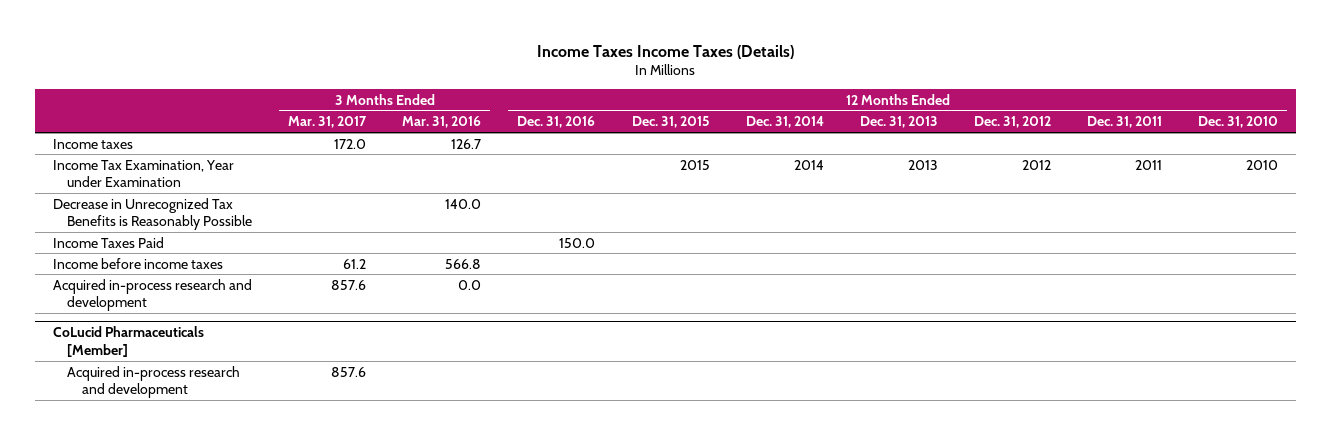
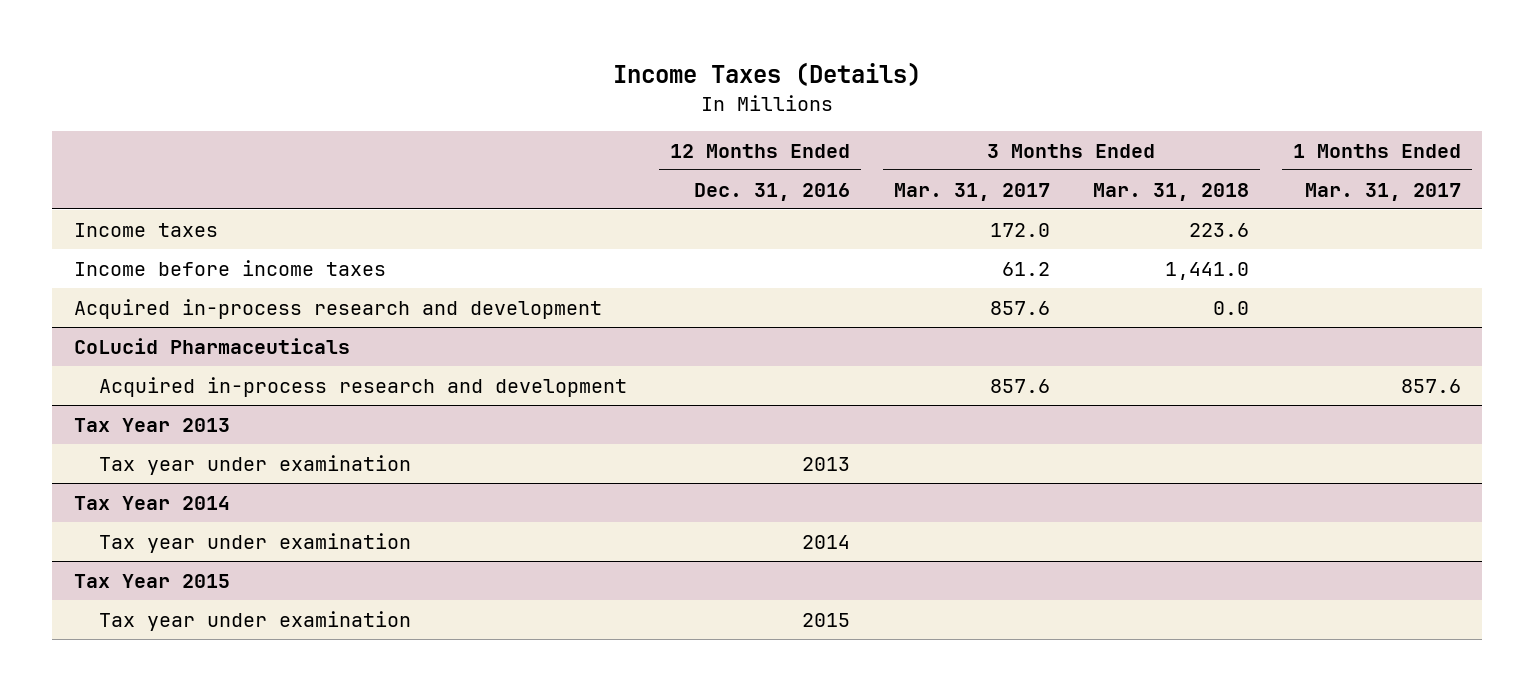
- Income Taxes Income Taxes (Details)
+ Income Taxes (Details)
- | 3 Months Ended Mar. 31, 2017 | 3 Months Ended Mar. 31, 2016 | 12 Months Ended Dec. 31, 2016 | 12 Months Ended Dec. 31, 2015 | 12 Months Ended Dec. 31, 2014 | 12 Months Ended Dec. 31, 2013 | 12 Months Ended Dec. 31, 2012 | 12 Months Ended Dec. 31, 2011 | 12 Months Ended Dec. 31, 2010
+ | 12 Months Ended Dec. 31, 2016 | 3 Months Ended Mar. 31, 2017 | 3 Months Ended Mar. 31, 2018 | 1 Months Ended Mar. 31, 2017
- Income Tax Examination, Year under Examination | | | | 2015 | 2014 | 2013 | 2012 | 2011 | 2010
- Decrease in Unrecognized Tax Benefits is Reasonably Possible | | 140.0 | | | | | | |
- Income Taxes Paid | | | 150.0 | | | | | |
- CoLucid Pharmaceuticals [Member]
+ CoLucid Pharmaceuticals
+ Tax Year 2013
+ Tax year under examination | 2013 | | |
+ Tax Year 2014
+ Tax year under examination | 2014 | | |
+ Tax Year 2015
+ Tax year under examination | 2015 | | |

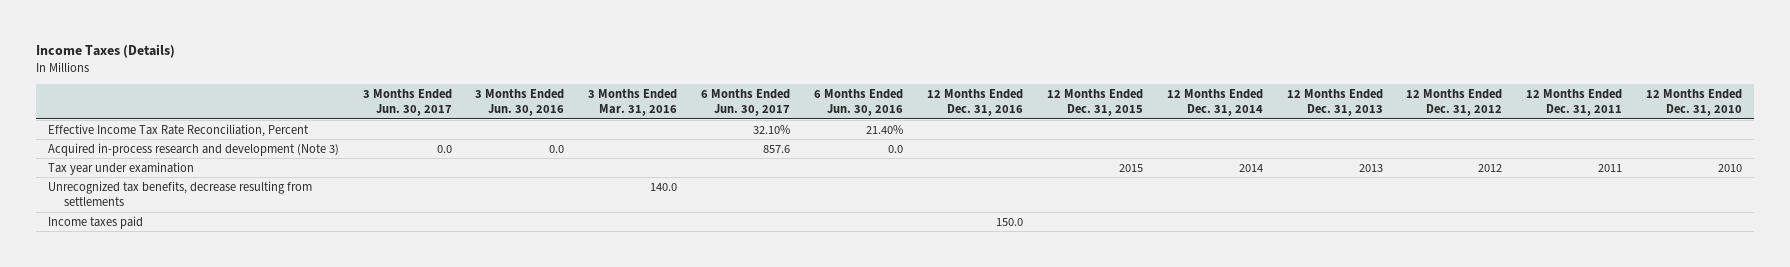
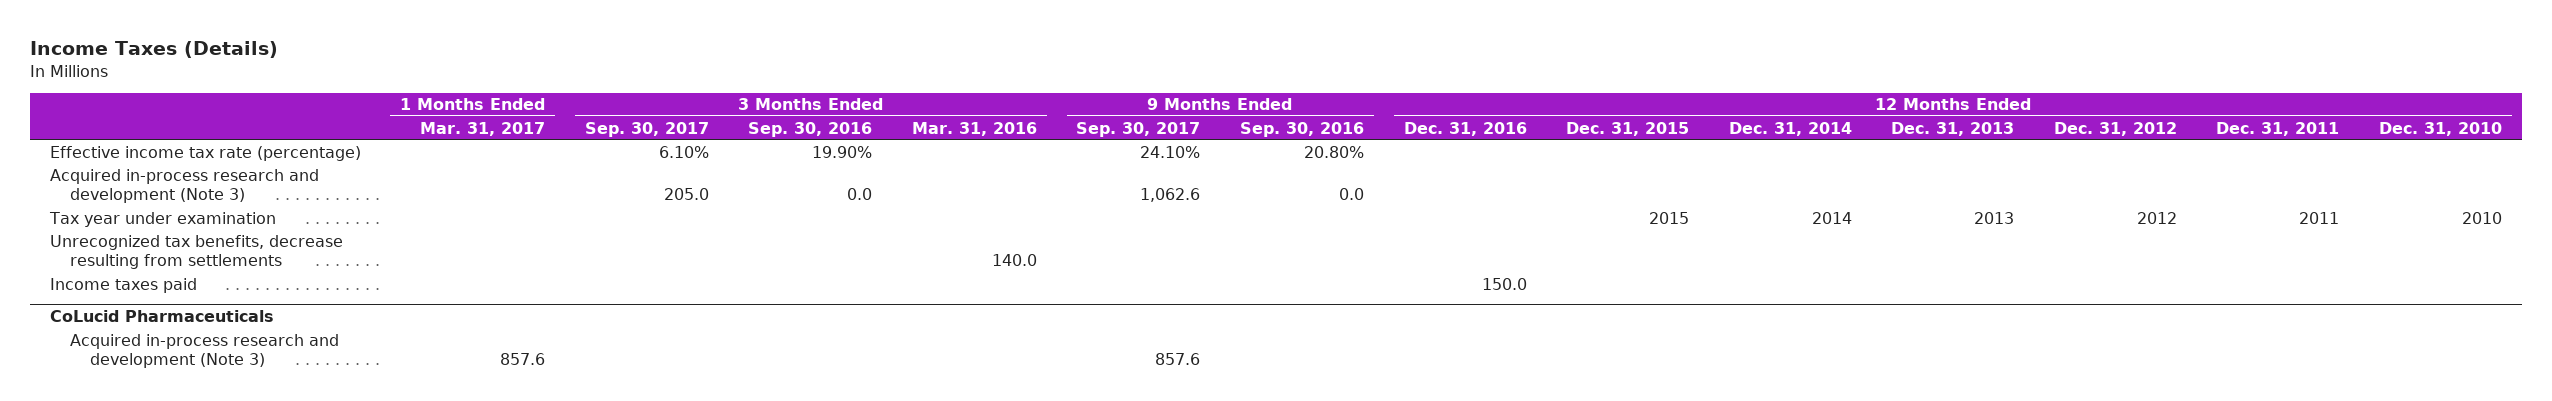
- | 3 Months Ended Jun. 30, 2017 | 3 Months Ended Jun. 30, 2016 | 3 Months Ended Mar. 31, 2016 | 6 Months Ended Jun. 30, 2017 | 6 Months Ended Jun. 30, 2016 | 12 Months Ended Dec. 31, 2016 | 12 Months Ended Dec. 31, 2015 | 12 Months Ended Dec. 31, 2014 | 12 Months Ended Dec. 31, 2013 | 12 Months Ended Dec. 31, 2012 | 12 Months Ended Dec. 31, 2011 | 12 Months Ended Dec. 31, 2010
+ | 1 Months Ended Mar. 31, 2017 | 3 Months Ended Sep. 30, 2017 | 3 Months Ended Sep. 30, 2016 | 3 Months Ended Mar. 31, 2016 | 9 Months Ended Sep. 30, 2017 | 9 Months Ended Sep. 30, 2016 | 12 Months Ended Dec. 31, 2016 | 12 Months Ended Dec. 31, 2015 | 12 Months Ended Dec. 31, 2014 | 12 Months Ended Dec. 31, 2013 | 12 Months Ended Dec. 31, 2012 | 12 Months Ended Dec. 31, 2011 | 12 Months Ended Dec. 31, 2010
- Effective Income Tax Rate Reconciliation, Percent | | | | 32.10% | 21.40% | | | | | | |
+ Effective income tax rate (percentage) | | 6.10% | 19.90% | | 24.10% | 20.80% | | | | | | |
+ CoLucid Pharmaceuticals
+ Acquired in-process research and development (Note 3) | 857.6 | | | | 857.6 | | | | | | | |

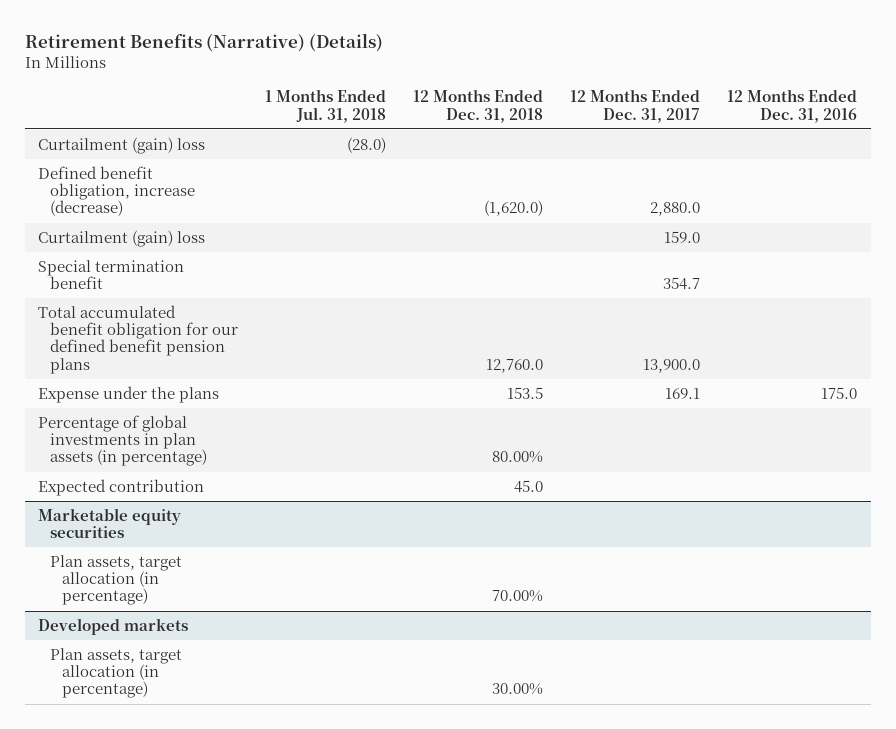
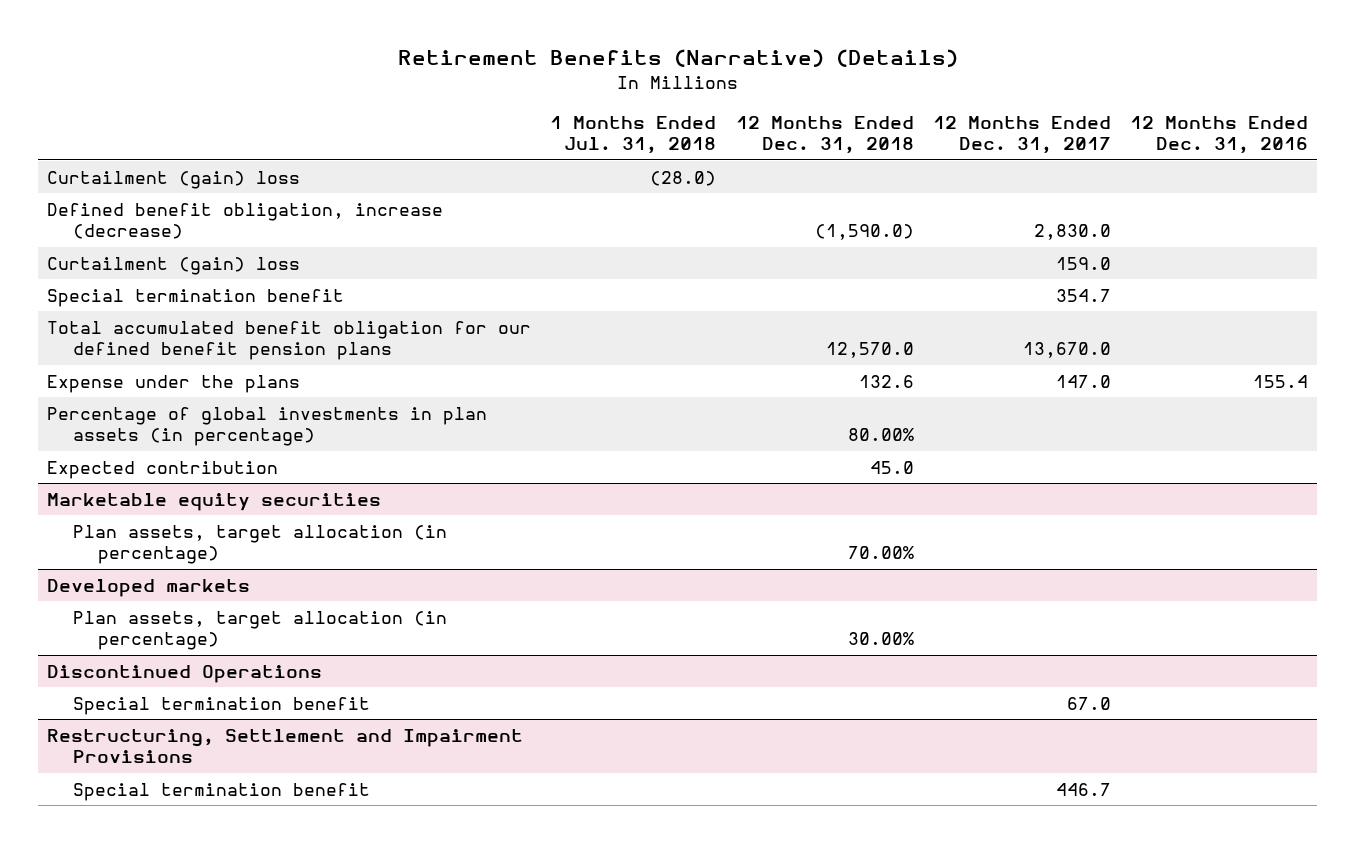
- Defined benefit obligation, increase (decrease) | | (1,620.0) | 2,880.0 |
+ Defined benefit obligation, increase (decrease) | | (1,590.0) | 2,830.0 |
- Total accumulated benefit obligation for our defined benefit pension plans | | 12,760.0 | 13,900.0 |
- Expense under the plans | | 153.5 | 169.1 | 175.0
+ Total accumulated benefit obligation for our defined benefit pension plans | | 12,570.0 | 13,670.0 |
+ Expense under the plans | | 132.6 | 147.0 | 155.4
+ Discontinued Operations
+ Special termination benefit | | | 67.0 |
+ Restructuring, Settlement and Impairment Provisions
+ Special termination benefit | | | 446.7 |

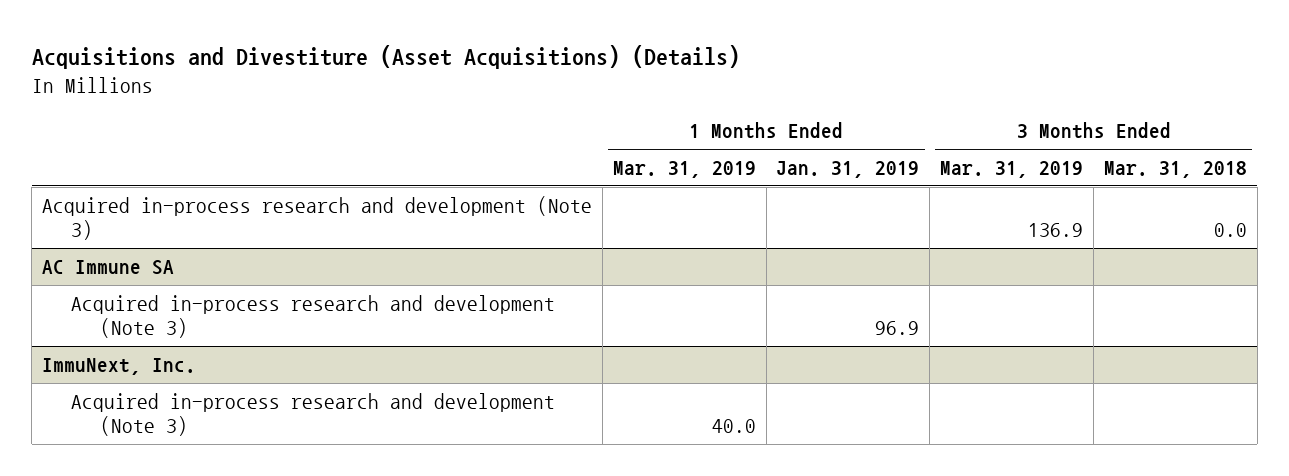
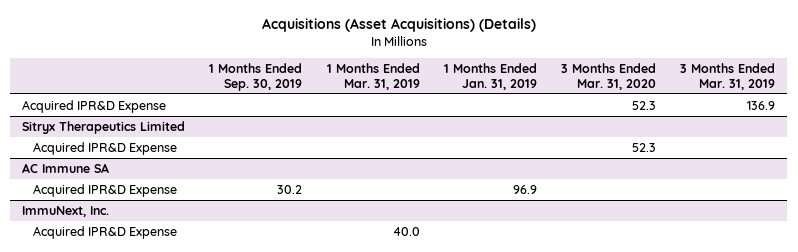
- Acquisitions and Divestiture (Asset Acquisitions) (Details)
+ Acquisitions (Asset Acquisitions) (Details)
- | 1 Months Ended Mar. 31, 2019 | 1 Months Ended Jan. 31, 2019 | 3 Months Ended Mar. 31, 2019 | 3 Months Ended Mar. 31, 2018
+ | 1 Months Ended Sep. 30, 2019 | 1 Months Ended Mar. 31, 2019 | 1 Months Ended Jan. 31, 2019 | 3 Months Ended Mar. 31, 2020 | 3 Months Ended Mar. 31, 2019
- Acquired in-process research and development (Note 3) | | | 136.9 | 0.0
+ Acquired IPR&D Expense | | | | 52.3 | 136.9
+ Sitryx Therapeutics Limited
+ Acquired IPR&D Expense | | | | 52.3 |
@ AC Immune SA
- Acquired in-process research and development (Note 3) | | 96.9 | |
+ Acquired IPR&D Expense | 30.2 | | 96.9 | |
@ ImmuNext, Inc.
- Acquired in-process research and development (Note 3) | 40.0 | | |
+ Acquired IPR&D Expense | | 40.0 | | |

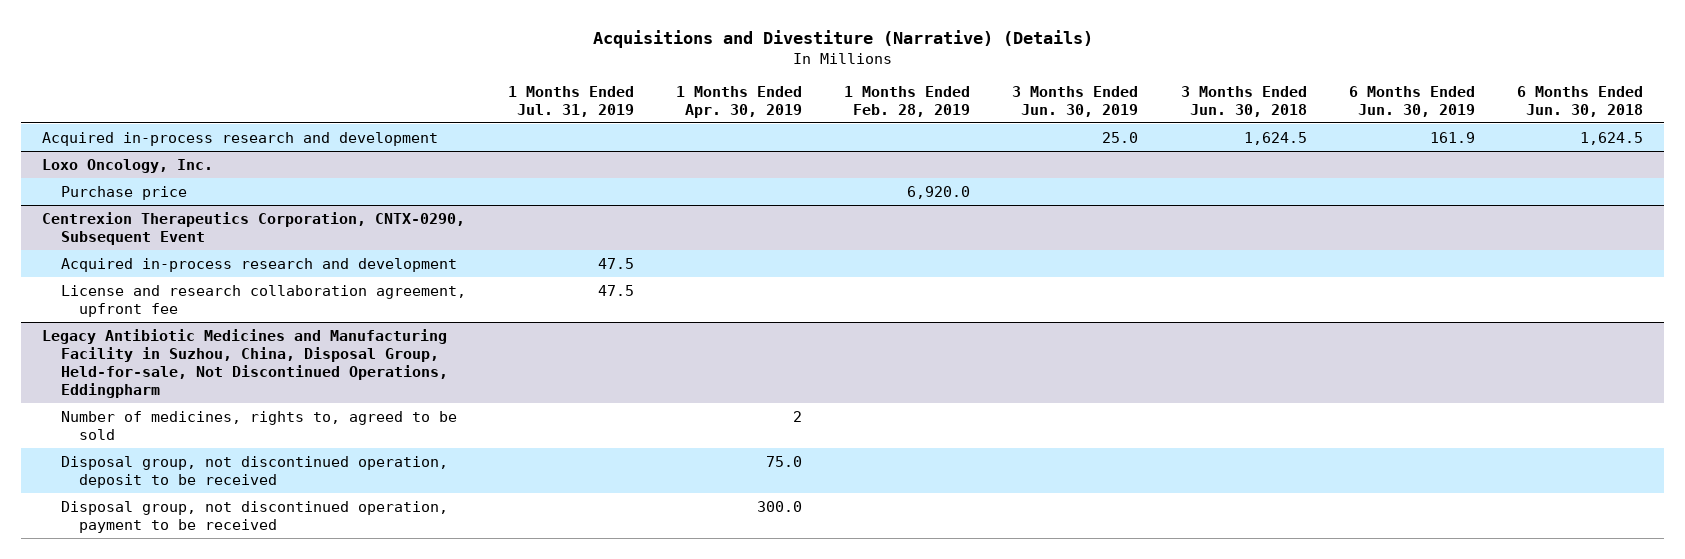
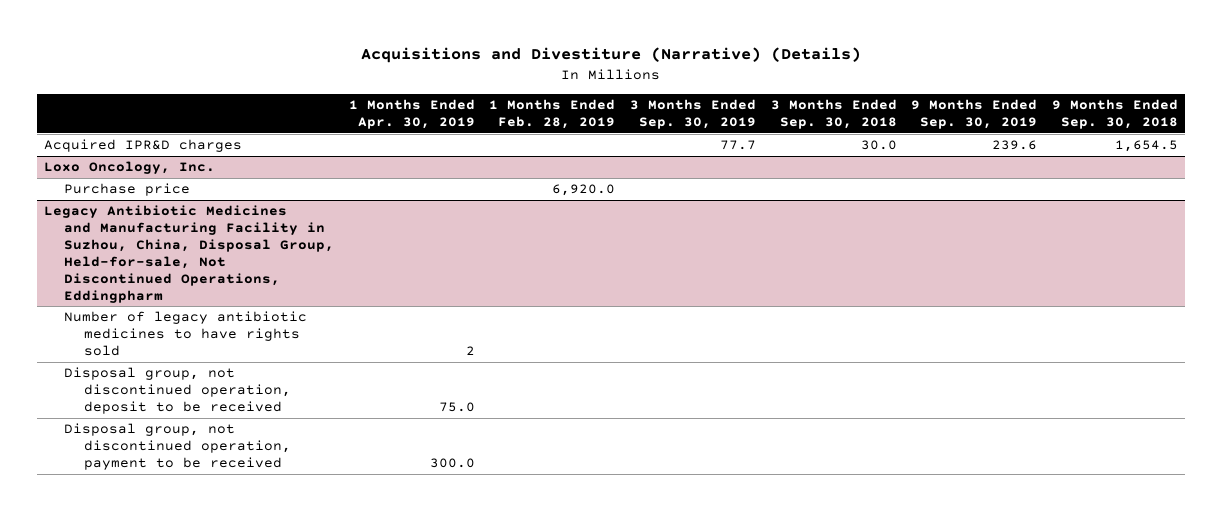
- | 1 Months Ended Jul. 31, 2019 | 1 Months Ended Apr. 30, 2019 | 1 Months Ended Feb. 28, 2019 | 3 Months Ended Jun. 30, 2019 | 3 Months Ended Jun. 30, 2018 | 6 Months Ended Jun. 30, 2019 | 6 Months Ended Jun. 30, 2018
+ | 1 Months Ended Apr. 30, 2019 | 1 Months Ended Feb. 28, 2019 | 3 Months Ended Sep. 30, 2019 | 3 Months Ended Sep. 30, 2018 | 9 Months Ended Sep. 30, 2019 | 9 Months Ended Sep. 30, 2018
- Acquired in-process research and development | | | | 25.0 | 1,624.5 | 161.9 | 1,624.5
+ Acquired IPR&D charges | | | 77.7 | 30.0 | 239.6 | 1,654.5
- Centrexion Therapeutics Corporation, CNTX-0290, Subsequent Event
- Acquired in-process research and development | 47.5 | | | | | |
- License and research collaboration agreement, upfront fee | 47.5 | | | | | |
@ Legacy Antibiotic Medicines and Manufacturing Facility in Suzhou, China, Disposal Group, Held-for-sale, Not Discontinued Operations, Eddingpharm
- Number of medicines, rights to, agreed to be sold | | 2 | | | | |
+ Number of legacy antibiotic medicines to have rights sold | 2 | | | | |

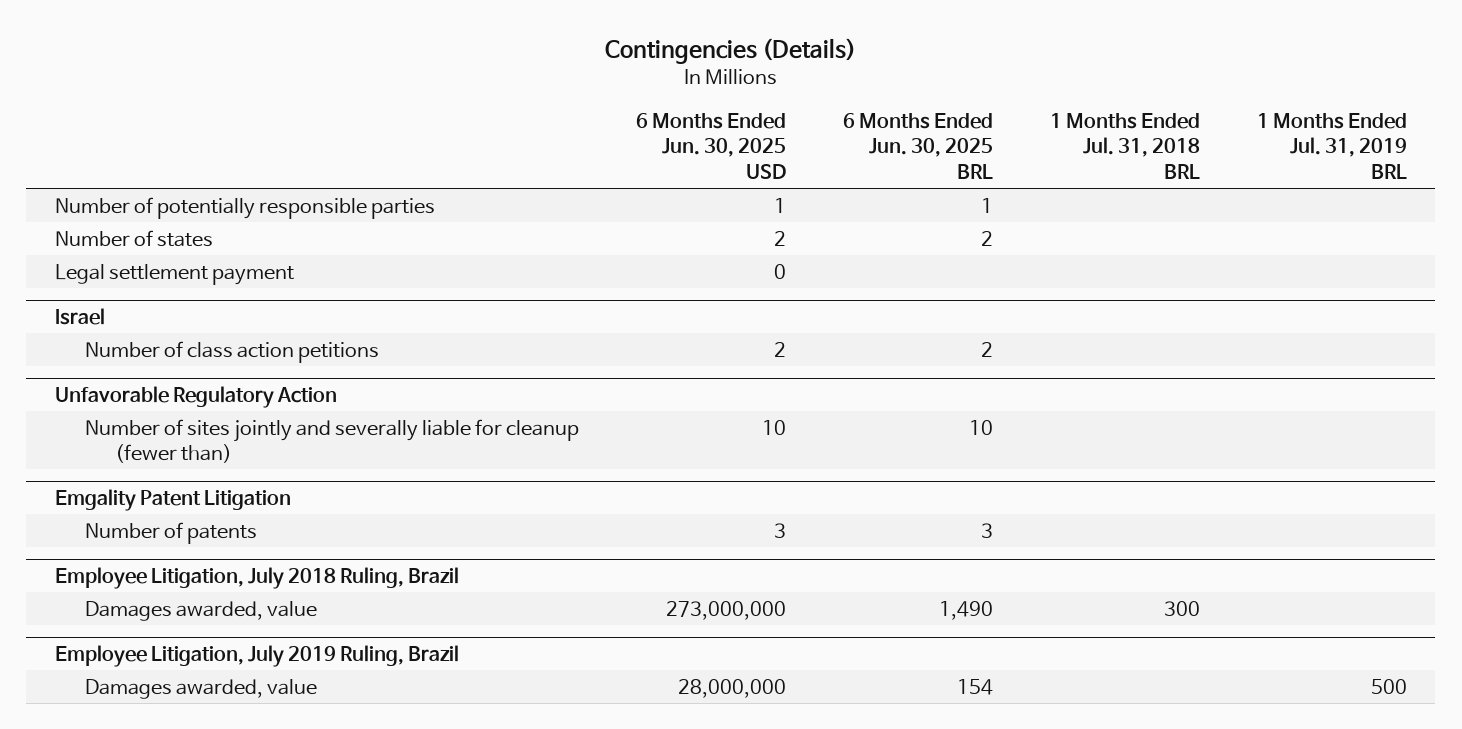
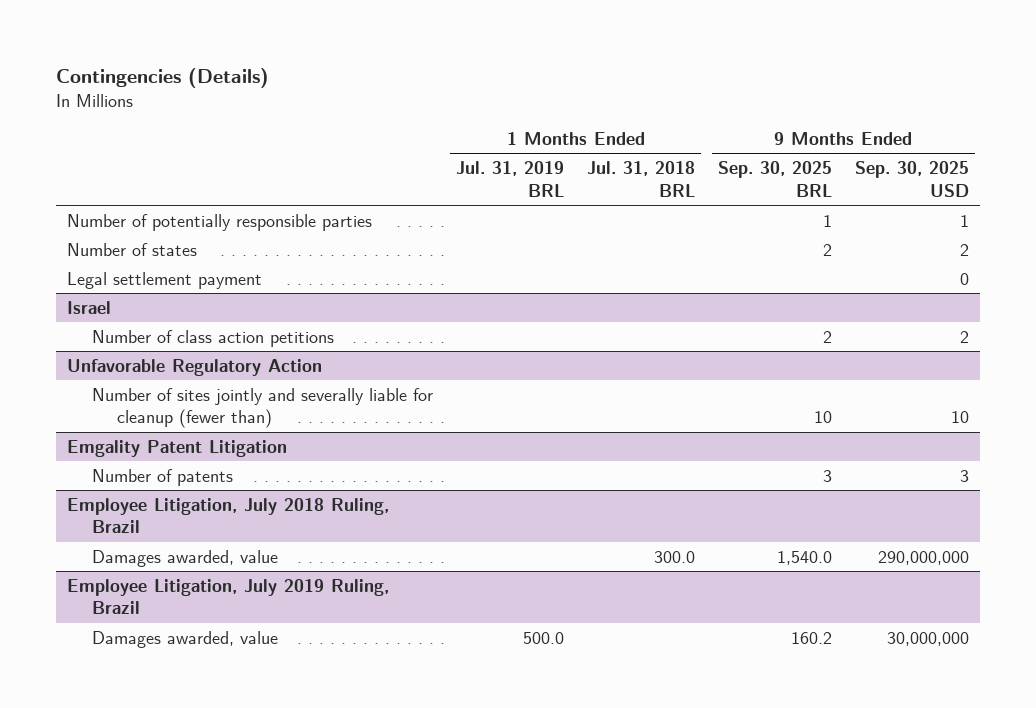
- | 6 Months Ended Jun. 30, 2025 USD | 6 Months Ended Jun. 30, 2025 BRL | 1 Months Ended Jul. 31, 2018 BRL | 1 Months Ended Jul. 31, 2019 BRL
+ | 1 Months Ended Jul. 31, 2019 BRL | 1 Months Ended Jul. 31, 2018 BRL | 9 Months Ended Sep. 30, 2025 BRL | 9 Months Ended Sep. 30, 2025 USD
@ Employee Litigation, July 2018 Ruling, Brazil
- Damages awarded, value | 273,000,000 | 1,490 | 300 |
+ Damages awarded, value | | 300.0 | 1,540.0 | 290,000,000
@ Employee Litigation, July 2019 Ruling, Brazil
- Damages awarded, value | 28,000,000 | 154 | | 500
+ Damages awarded, value | 500.0 | | 160.2 | 30,000,000

